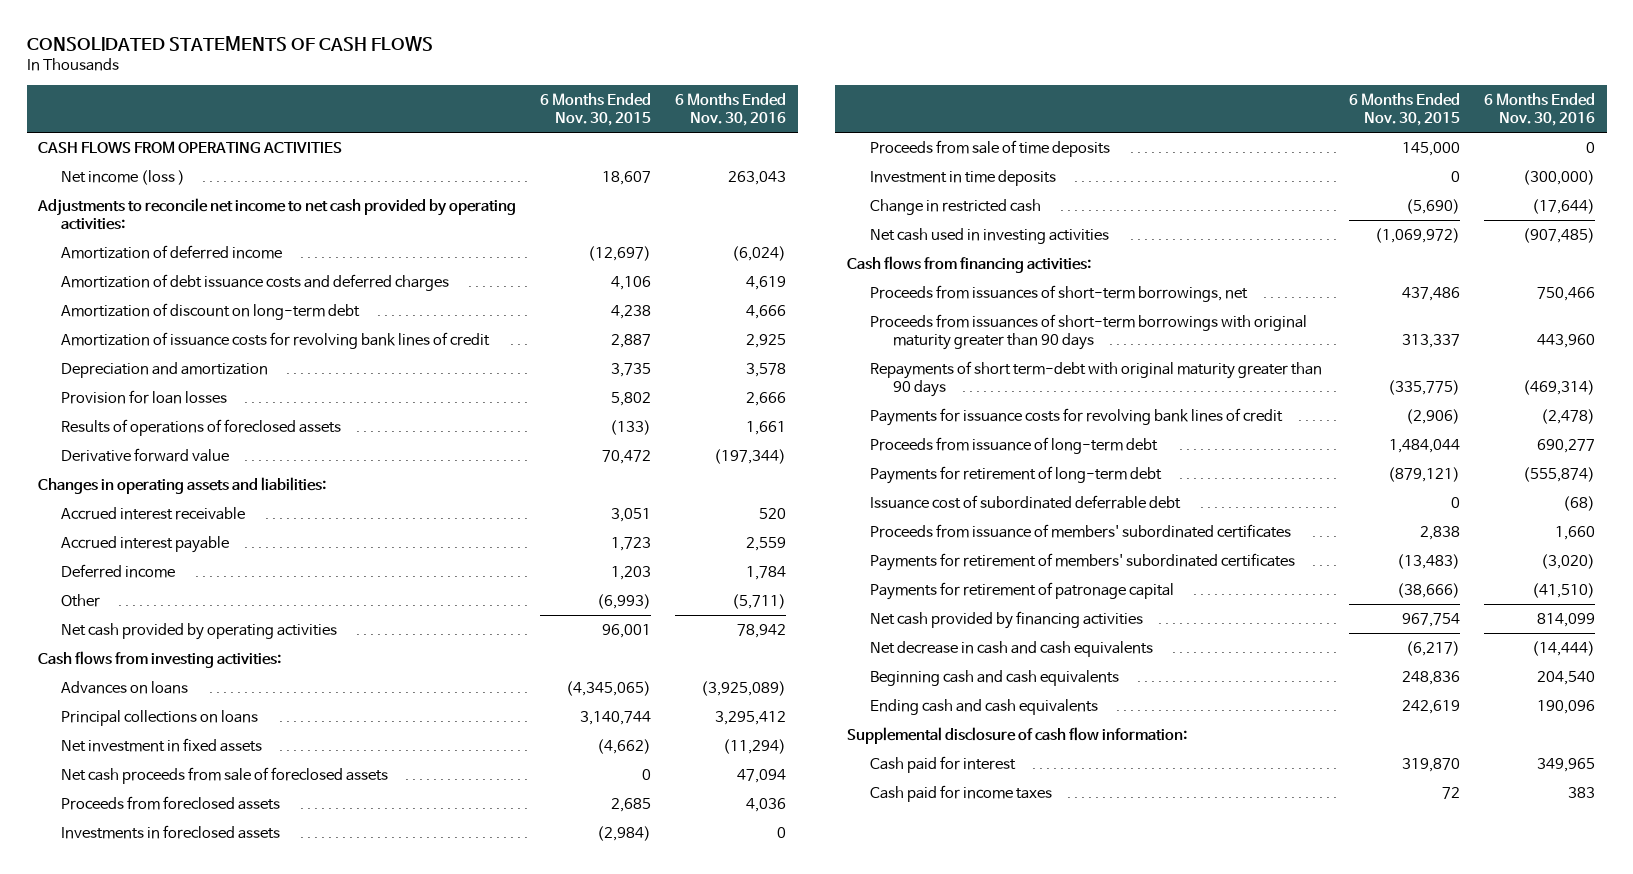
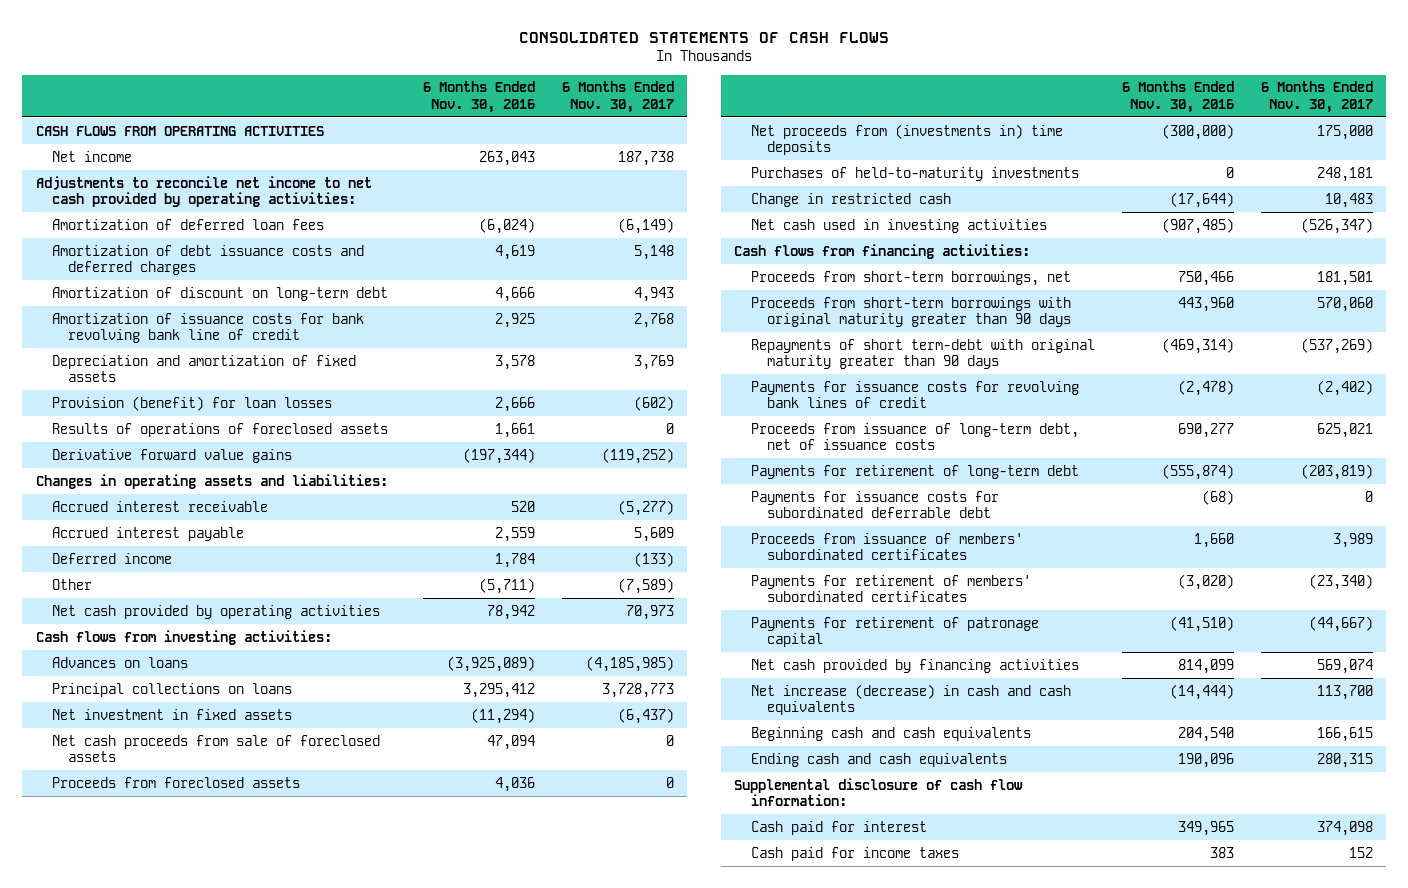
- | 6 Months Ended Nov. 30, 2015 | 6 Months Ended Nov. 30, 2016
+ | 6 Months Ended Nov. 30, 2016 | 6 Months Ended Nov. 30, 2017
- Net income (loss ) | 18,607 | 263,043
+ Net income | 263,043 | 187,738
- Amortization of deferred income | (12,697) | (6,024)
+ Amortization of deferred loan fees | (6,024) | (6,149)
- Amortization of issuance costs for revolving bank lines of credit | 2,887 | 2,925
- Depreciation and amortization | 3,735 | 3,578
- Provision for loan losses | 5,802 | 2,666
+ Amortization of issuance costs for bank revolving bank line of credit | 2,925 | 2,768
+ Depreciation and amortization of fixed assets | 3,578 | 3,769
+ Provision (benefit) for loan losses | 2,666 | (602)
- Derivative forward value | 70,472 | (197,344)
+ Derivative forward value gains | (197,344) | (119,252)
- Investments in foreclosed assets | (2,984) | 0
- Proceeds from sale of time deposits | 145,000 | 0
- Investment in time deposits | 0 | (300,000)
+ Net proceeds from (investments in) time deposits | (300,000) | 175,000
+ Purchases of held-to-maturity investments | 0 | 248,181
- Proceeds from issuances of short-term borrowings, net | 437,486 | 750,466
- Proceeds from issuances of short-term borrowings with original maturity greater than 90 days | 313,337 | 443,960
+ Proceeds from short-term borrowings, net | 750,466 | 181,501
+ Proceeds from short-term borrowings with original maturity greater than 90 days | 443,960 | 570,060
- Proceeds from issuance of long-term debt | 1,484,044 | 690,277
+ Proceeds from issuance of long-term debt, net of issuance costs | 690,277 | 625,021
- Issuance cost of subordinated deferrable debt | 0 | (68)
+ Payments for issuance costs for subordinated deferrable debt | (68) | 0
- Net decrease in cash and cash equivalents | (6,217) | (14,444)
+ Net increase (decrease) in cash and cash equivalents | (14,444) | 113,700

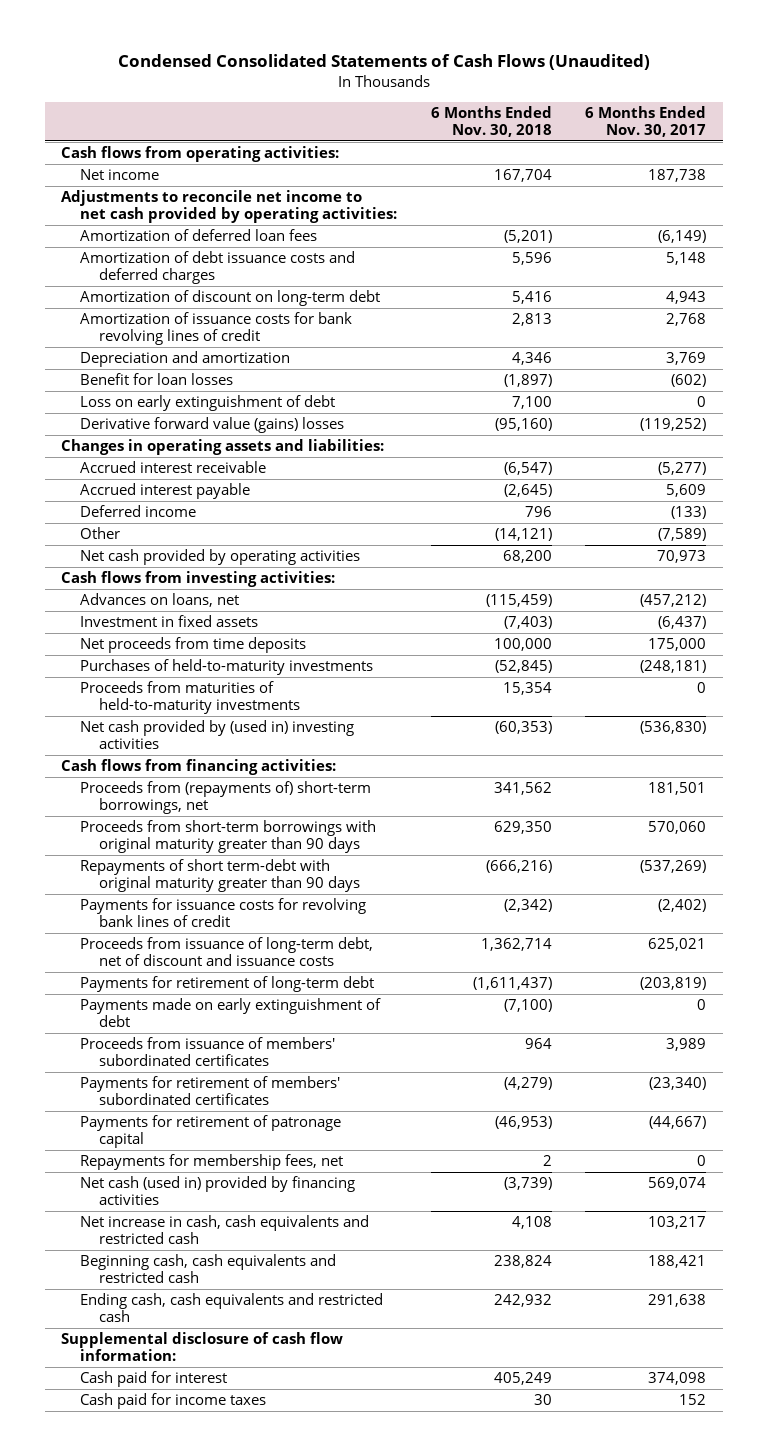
- CONSOLIDATED STATEMENTS OF CASH FLOWS
+ Condensed Consolidated Statements of Cash Flows (Unaudited)
- | 6 Months Ended Nov. 30, 2016 | 6 Months Ended Nov. 30, 2017
+ | 6 Months Ended Nov. 30, 2018 | 6 Months Ended Nov. 30, 2017
- CASH FLOWS FROM OPERATING ACTIVITIES
+ Cash flows from operating activities:
- Amortization of issuance costs for bank revolving bank line of credit | 2,925 | 2,768
- Depreciation and amortization of fixed assets | 3,578 | 3,769
- Provision (benefit) for loan losses | 2,666 | (602)
- Results of operations of foreclosed assets | 1,661 | 0
- Derivative forward value gains | (197,344) | (119,252)
+ Amortization of issuance costs for bank revolving lines of credit | 2,813 | 2,768
+ Depreciation and amortization | 4,346 | 3,769
+ Benefit for loan losses | (1,897) | (602)
+ Loss on early extinguishment of debt | 7,100 | 0
+ Derivative forward value (gains) losses | (95,160) | (119,252)
- Advances on loans | (3,925,089) | (4,185,985)
- Principal collections on loans | 3,295,412 | 3,728,773
- Net investment in fixed assets | (11,294) | (6,437)
- Net cash proceeds from sale of foreclosed assets | 47,094 | 0
- Proceeds from foreclosed assets | 4,036 | 0
- Net proceeds from (investments in) time deposits | (300,000) | 175,000
- Purchases of held-to-maturity investments | 0 | 248,181
- Change in restricted cash | (17,644) | 10,483
- Net cash used in investing activities | (907,485) | (526,347)
+ Advances on loans, net | (115,459) | (457,212)
+ Investment in fixed assets | (7,403) | (6,437)
+ Net proceeds from time deposits | 100,000 | 175,000
+ Purchases of held-to-maturity investments | (52,845) | (248,181)
+ Proceeds from maturities of held-to-maturity investments | 15,354 | 0
+ Net cash provided by (used in) investing activities | (60,353) | (536,830)
- Proceeds from short-term borrowings, net | 750,466 | 181,501
+ Proceeds from (repayments of) short-term borrowings, net | 341,562 | 181,501
- Proceeds from issuance of long-term debt, net of issuance costs | 690,277 | 625,021
+ Proceeds from issuance of long-term debt, net of discount and issuance costs | 1,362,714 | 625,021
- Payments for issuance costs for subordinated deferrable debt | (68) | 0
+ Payments made on early extinguishment of debt | (7,100) | 0
- Net cash provided by financing activities | 814,099 | 569,074
- Net increase (decrease) in cash and cash equivalents | (14,444) | 113,700
- Beginning cash and cash equivalents | 204,540 | 166,615
- Ending cash and cash equivalents | 190,096 | 280,315
+ Repayments for membership fees, net | 2 | 0
+ Net cash (used in) provided by financing activities | (3,739) | 569,074
+ Net increase in cash, cash equivalents and restricted cash | 4,108 | 103,217
+ Beginning cash, cash equivalents and restricted cash | 238,824 | 188,421
+ Ending cash, cash equivalents and restricted cash | 242,932 | 291,638

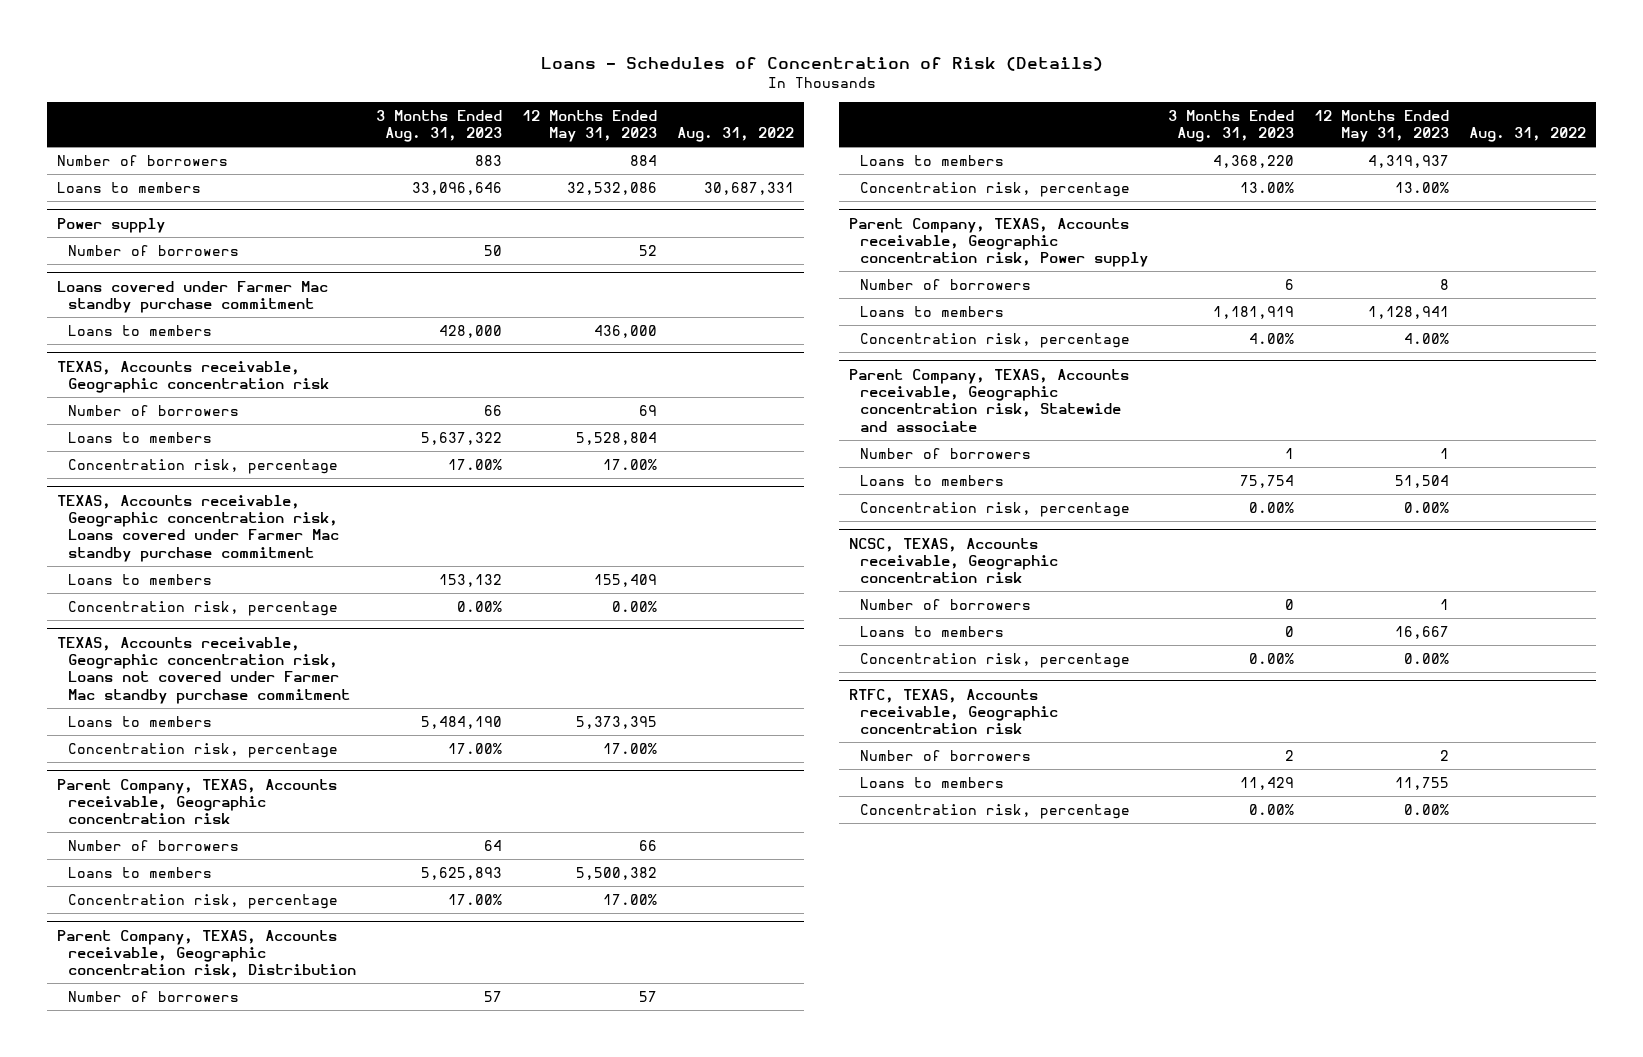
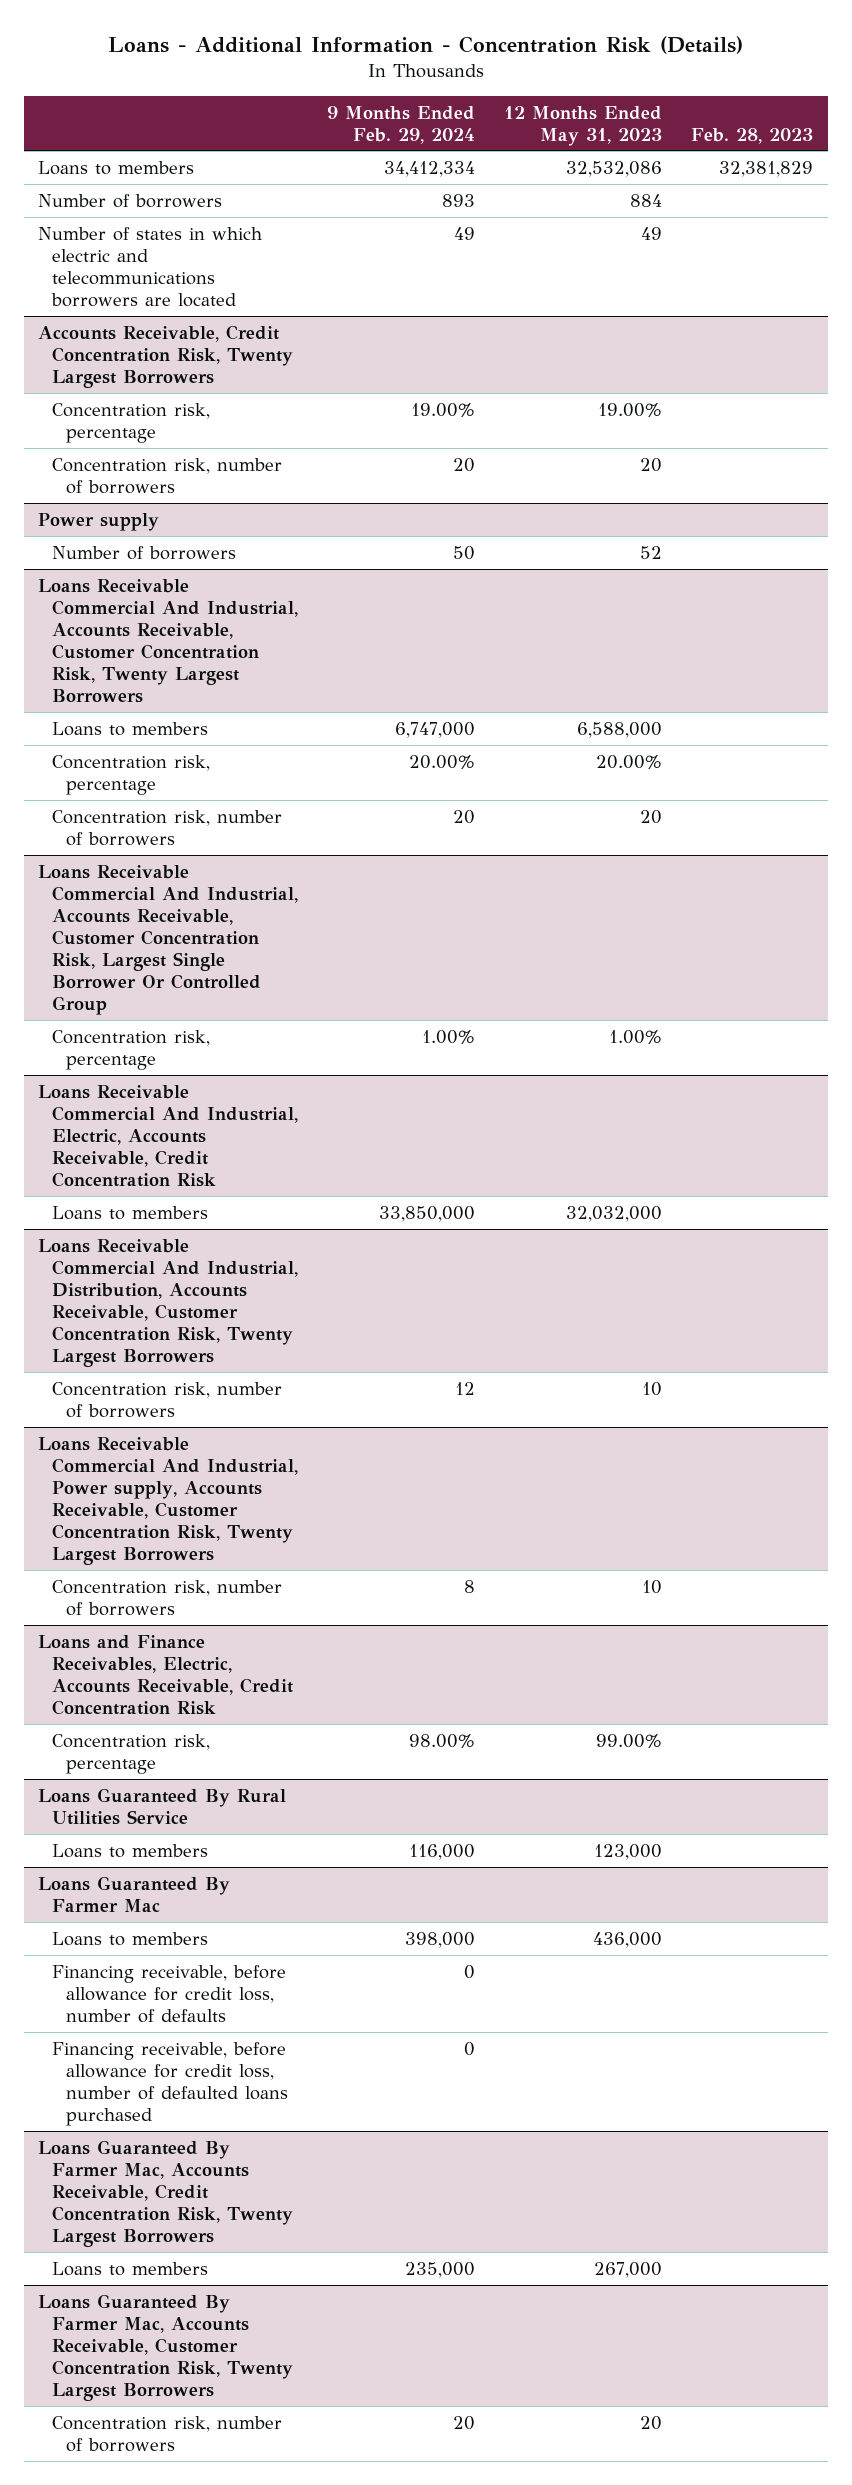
- Loans - Schedules of Concentration of Risk (Details)
+ Loans - Additional Information - Concentration Risk (Details)
- | 3 Months Ended Aug. 31, 2023 | 12 Months Ended May 31, 2023 | Aug. 31, 2022
+ | 9 Months Ended Feb. 29, 2024 | 12 Months Ended May 31, 2023 | Feb. 28, 2023
moved down: Number of borrowers | 893 | 884 |
+ Number of states in which electric and telecommunications borrowers are located | 49 | 49 |
+ Accounts Receivable, Credit Concentration Risk, Twenty Largest Borrowers
+ Concentration risk, percentage | 19.00% | 19.00% |
+ Concentration risk, number of borrowers | 20 | 20 |
- Loans covered under Farmer Mac standby purchase commitment
+ Loans Receivable Commercial And Industrial, Accounts Receivable, Customer Concentration Risk, Twenty Largest Borrowers
+ Loans to members | 6,747,000 | 6,588,000 |
+ Concentration risk, percentage | 20.00% | 20.00% |
+ Concentration risk, number of borrowers | 20 | 20 |
+ Loans Receivable Commercial And Industrial, Accounts Receivable, Customer Concentration Risk, Largest Single Borrower Or Controlled Group
+ Concentration risk, percentage | 1.00% | 1.00% |
+ Loans Receivable Commercial And Industrial, Electric, Accounts Receivable, Credit Concentration Risk
+ Loans to members | 33,850,000 | 32,032,000 |
+ Loans Receivable Commercial And Industrial, Distribution, Accounts Receivable, Customer Concentration Risk, Twenty Largest Borrowers
+ Concentration risk, number of borrowers | 12 | 10 |
+ Loans Receivable Commercial And Industrial, Power supply, Accounts Receivable, Customer Concentration Risk, Twenty Largest Borrowers
+ Concentration risk, number of borrowers | 8 | 10 |
+ Loans and Finance Receivables, Electric, Accounts Receivable, Credit Concentration Risk
+ Concentration risk, percentage | 98.00% | 99.00% |
+ Loans Guaranteed By Rural Utilities Service
+ Loans to members | 116,000 | 123,000 |
+ Loans Guaranteed By Farmer Mac
- TEXAS, Accounts receivable, Geographic concentration risk
- Number of borrowers | 66 | 69 |
- Loans to members | 5,637,322 | 5,528,804 |
- Concentration risk, percentage | 17.00% | 17.00% |
- TEXAS, Accounts receivable, Geographic concentration risk, Loans covered under Farmer Mac standby purchase commitment
- Loans to members | 153,132 | 155,409 |
- Concentration risk, percentage | 0.00% | 0.00% |
- TEXAS, Accounts receivable, Geographic concentration risk, Loans not covered under Farmer Mac standby purchase commitment
- Loans to members | 5,484,190 | 5,373,395 |
- Concentration risk, percentage | 17.00% | 17.00% |
- Parent Company, TEXAS, Accounts receivable, Geographic concentration risk
- Number of borrowers | 64 | 66 |
- Loans to members | 5,625,893 | 5,500,382 |
- Concentration risk, percentage | 17.00% | 17.00% |
- Parent Company, TEXAS, Accounts receivable, Geographic concentration risk, Distribution
- Number of borrowers | 57 | 57 |
- Loans to members | 4,368,220 | 4,319,937 |
- Concentration risk, percentage | 13.00% | 13.00% |
- Parent Company, TEXAS, Accounts receivable, Geographic concentration risk, Power supply
- Number of borrowers | 6 | 8 |
- Loans to members | 1,181,919 | 1,128,941 |
- Concentration risk, percentage | 4.00% | 4.00% |
- Parent Company, TEXAS, Accounts receivable, Geographic concentration risk, Statewide and associate
- Number of borrowers | 1 | 1 |
- Loans to members | 75,754 | 51,504 |
- Concentration risk, percentage | 0.00% | 0.00% |
- NCSC, TEXAS, Accounts receivable, Geographic concentration risk
- Number of borrowers | 0 | 1 |
- Loans to members | 0 | 16,667 |
- Concentration risk, percentage | 0.00% | 0.00% |
- RTFC, TEXAS, Accounts receivable, Geographic concentration risk
- Number of borrowers | 2 | 2 |
- Loans to members | 11,429 | 11,755 |
- Concentration risk, percentage | 0.00% | 0.00% |
+ Financing receivable, before allowance for credit loss, number of defaults | 0 | |
+ Financing receivable, before allowance for credit loss, number of defaulted loans purchased | 0 | |
+ Loans Guaranteed By Farmer Mac, Accounts Receivable, Credit Concentration Risk, Twenty Largest Borrowers
+ Loans to members | 235,000 | 267,000 |
+ Loans Guaranteed By Farmer Mac, Accounts Receivable, Customer Concentration Risk, Twenty Largest Borrowers
+ Concentration risk, number of borrowers | 20 | 20 |

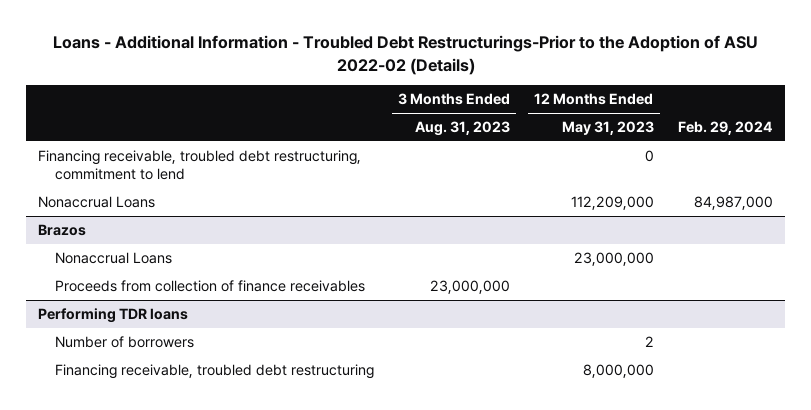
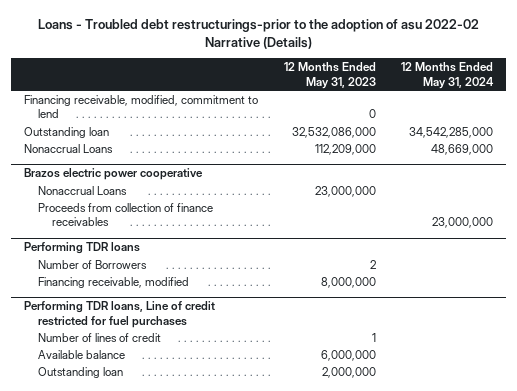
- Loans - Additional Information - Troubled Debt Restructurings-Prior to the Adoption of ASU 2022-02 (Details)
+ Loans - Troubled debt restructurings-prior to the adoption of asu 2022-02 Narrative (Details)
- | 3 Months Ended Aug. 31, 2023 | 12 Months Ended May 31, 2023 | Feb. 29, 2024
+ | 12 Months Ended May 31, 2023 | 12 Months Ended May 31, 2024
- Financing receivable, troubled debt restructuring, commitment to lend | | 0 |
+ Financing receivable, modified, commitment to lend | 0 |
+ Outstanding loan | 32,532,086,000 | 34,542,285,000
- Brazos
+ Brazos electric power cooperative
@ Performing TDR loans
- Number of borrowers | | 2 |
- Financing receivable, troubled debt restructuring | | 8,000,000 |
+ Number of Borrowers | 2 |
+ Financing receivable, modified | 8,000,000 |
+ Performing TDR loans, Line of credit restricted for fuel purchases
+ Number of lines of credit | 1 |
+ Available balance | 6,000,000 |
+ Outstanding loan | 2,000,000 |

